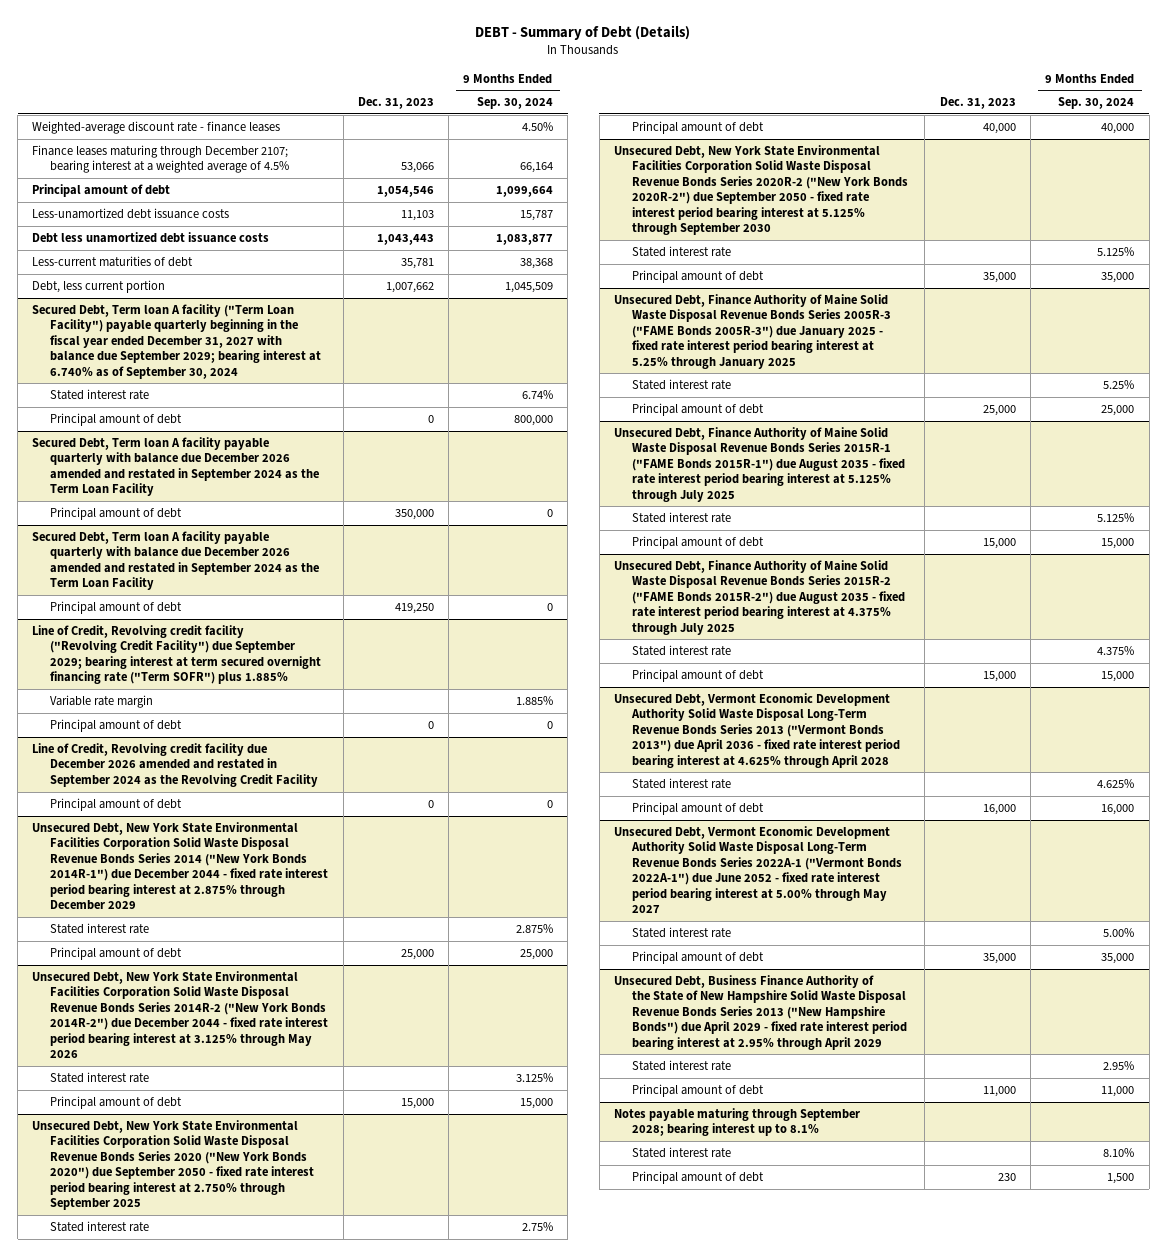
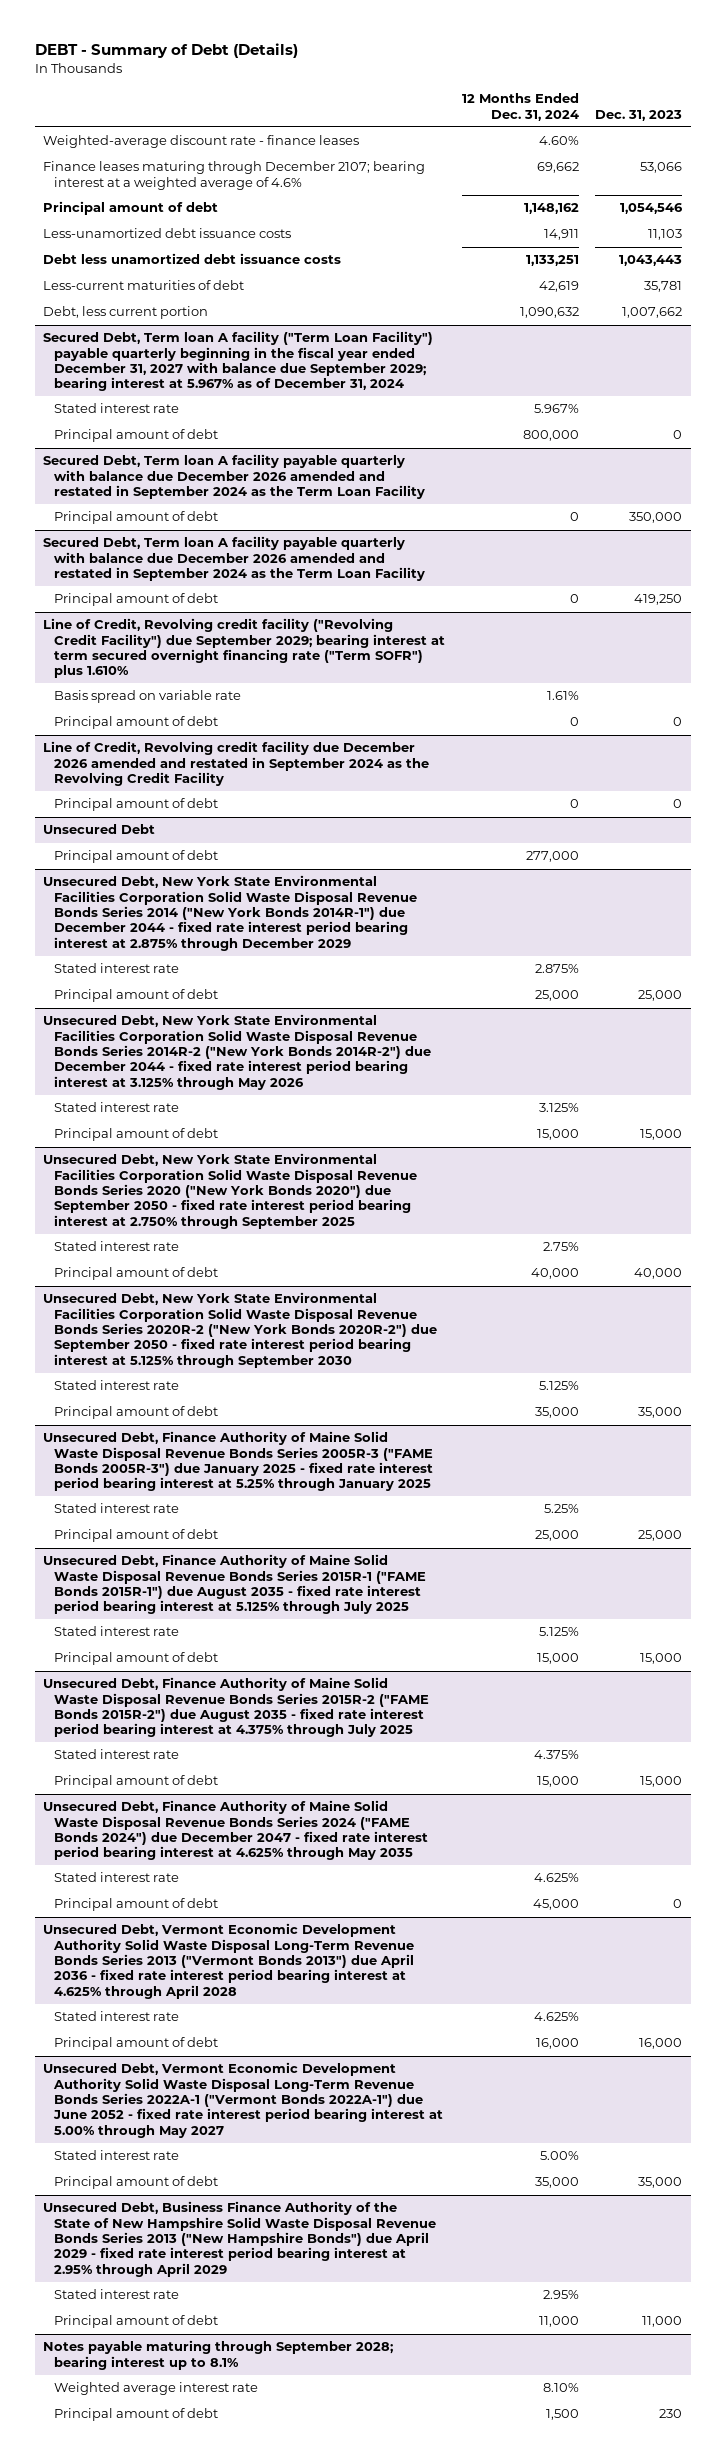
- | Dec. 31, 2023 | 9 Months Ended Sep. 30, 2024
+ | 12 Months Ended Dec. 31, 2024 | Dec. 31, 2023
- Finance leases maturing through December 2107; bearing interest at a weighted average of 4.5% | 53,066 | 66,164
+ Finance leases maturing through December 2107; bearing interest at a weighted average of 4.6% | 69,662 | 53,066
- Secured Debt, Term loan A facility ("Term Loan Facility") payable quarterly beginning in the fiscal year ended December 31, 2027 with balance due September 2029; bearing interest at 6.740% as of September 30, 2024
+ Secured Debt, Term loan A facility ("Term Loan Facility") payable quarterly beginning in the fiscal year ended December 31, 2027 with balance due September 2029; bearing interest at 5.967% as of December 31, 2024
- Line of Credit, Revolving credit facility ("Revolving Credit Facility") due September 2029; bearing interest at term secured overnight financing rate ("Term SOFR") plus 1.885%
- Variable rate margin | | 1.885%
+ Line of Credit, Revolving credit facility ("Revolving Credit Facility") due September 2029; bearing interest at term secured overnight financing rate ("Term SOFR") plus 1.610%
+ Basis spread on variable rate | 1.61% |
+ Unsecured Debt
+ Principal amount of debt | 277,000 |
+ Unsecured Debt, Finance Authority of Maine Solid Waste Disposal Revenue Bonds Series 2024 ("FAME Bonds 2024") due December 2047 - fixed rate interest period bearing interest at 4.625% through May 2035
+ Stated interest rate | 4.625% |
+ Principal amount of debt | 45,000 | 0
@ Notes payable maturing through September 2028; bearing interest up to 8.1%
- Stated interest rate | | 8.10%
+ Weighted average interest rate | 8.10% |

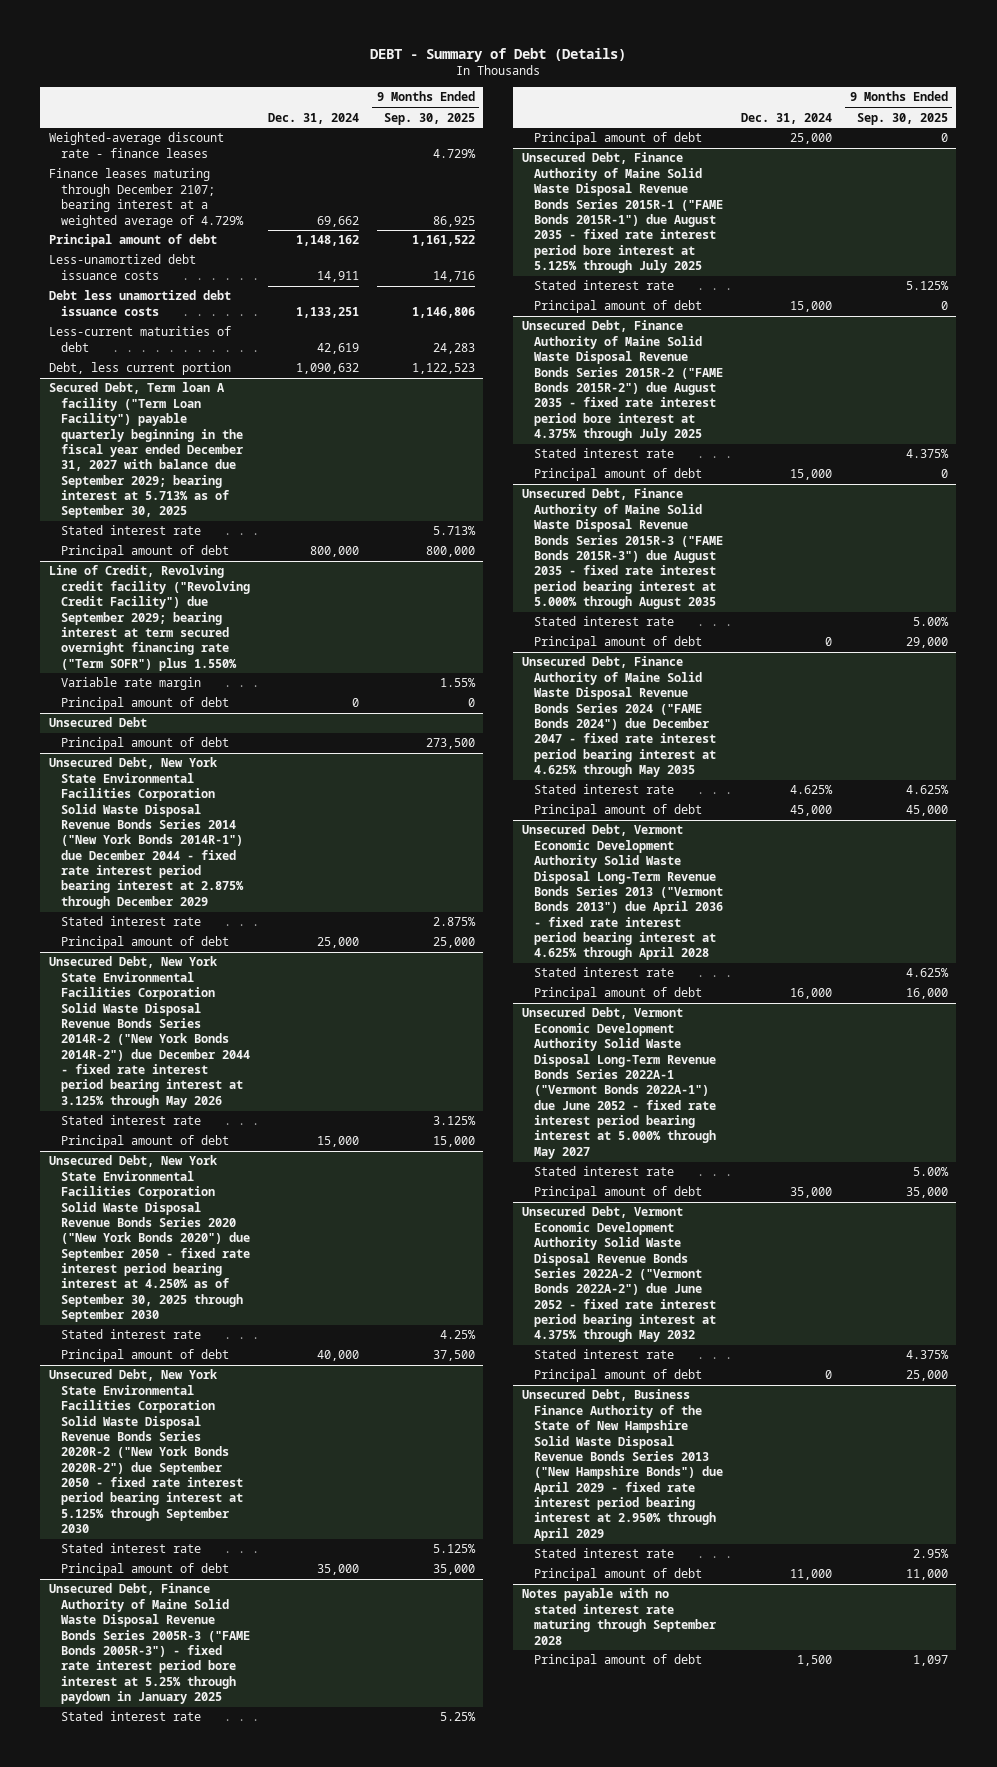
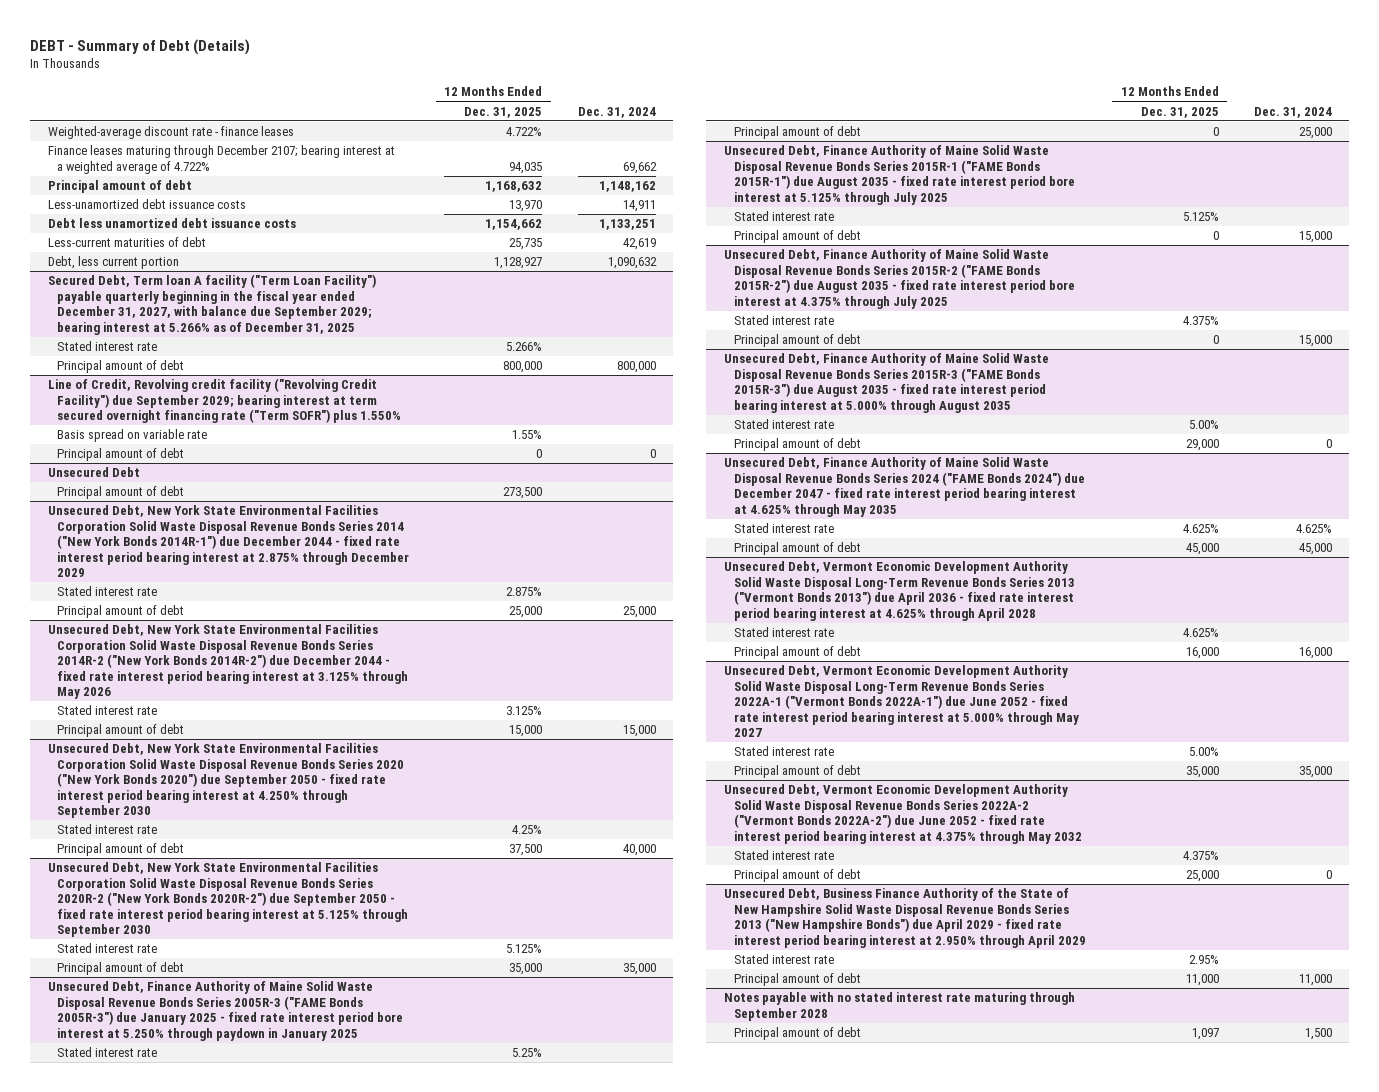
- | Dec. 31, 2024 | 9 Months Ended Sep. 30, 2025
+ | 12 Months Ended Dec. 31, 2025 | Dec. 31, 2024
- Finance leases maturing through December 2107; bearing interest at a weighted average of 4.729% | 69,662 | 86,925
+ Finance leases maturing through December 2107; bearing interest at a weighted average of 4.722% | 94,035 | 69,662
- Secured Debt, Term loan A facility ("Term Loan Facility") payable quarterly beginning in the fiscal year ended December 31, 2027 with balance due September 2029; bearing interest at 5.713% as of September 30, 2025
+ Secured Debt, Term loan A facility ("Term Loan Facility") payable quarterly beginning in the fiscal year ended December 31, 2027, with balance due September 2029; bearing interest at 5.266% as of December 31, 2025
@ Line of Credit, Revolving credit facility ("Revolving Credit Facility") due September 2029; bearing interest at term secured overnight financing rate ("Term SOFR") plus 1.550%
- Variable rate margin | | 1.55%
+ Basis spread on variable rate | 1.55% |
- Unsecured Debt, New York State Environmental Facilities Corporation Solid Waste Disposal Revenue Bonds Series 2020 ("New York Bonds 2020") due September 2050 - fixed rate interest period bearing interest at 4.250% as of September 30, 2025 through September 2030
+ Unsecured Debt, New York State Environmental Facilities Corporation Solid Waste Disposal Revenue Bonds Series 2020 ("New York Bonds 2020") due September 2050 - fixed rate interest period bearing interest at 4.250% through September 2030
- Unsecured Debt, Finance Authority of Maine Solid Waste Disposal Revenue Bonds Series 2005R-3 ("FAME Bonds 2005R-3") - fixed rate interest period bore interest at 5.25% through paydown in January 2025
+ Unsecured Debt, Finance Authority of Maine Solid Waste Disposal Revenue Bonds Series 2005R-3 ("FAME Bonds 2005R-3") due January 2025 - fixed rate interest period bore interest at 5.250% through paydown in January 2025

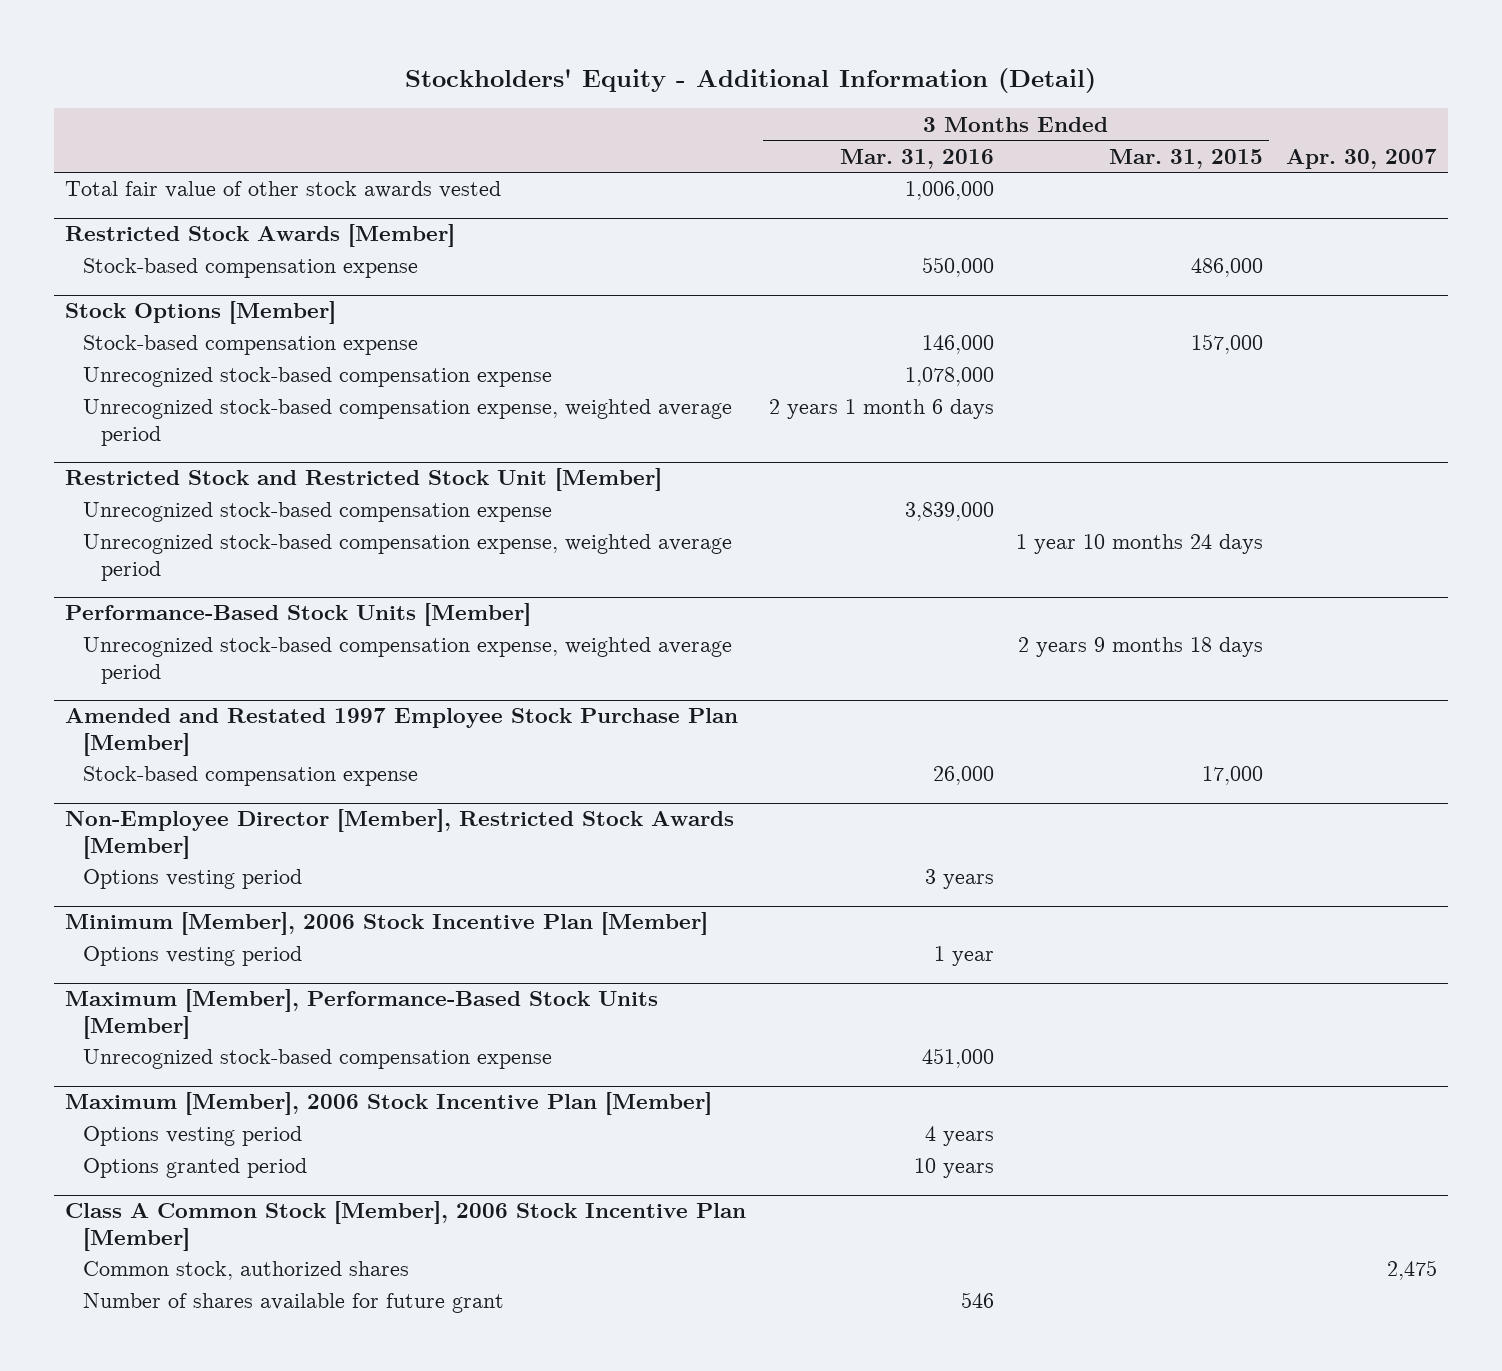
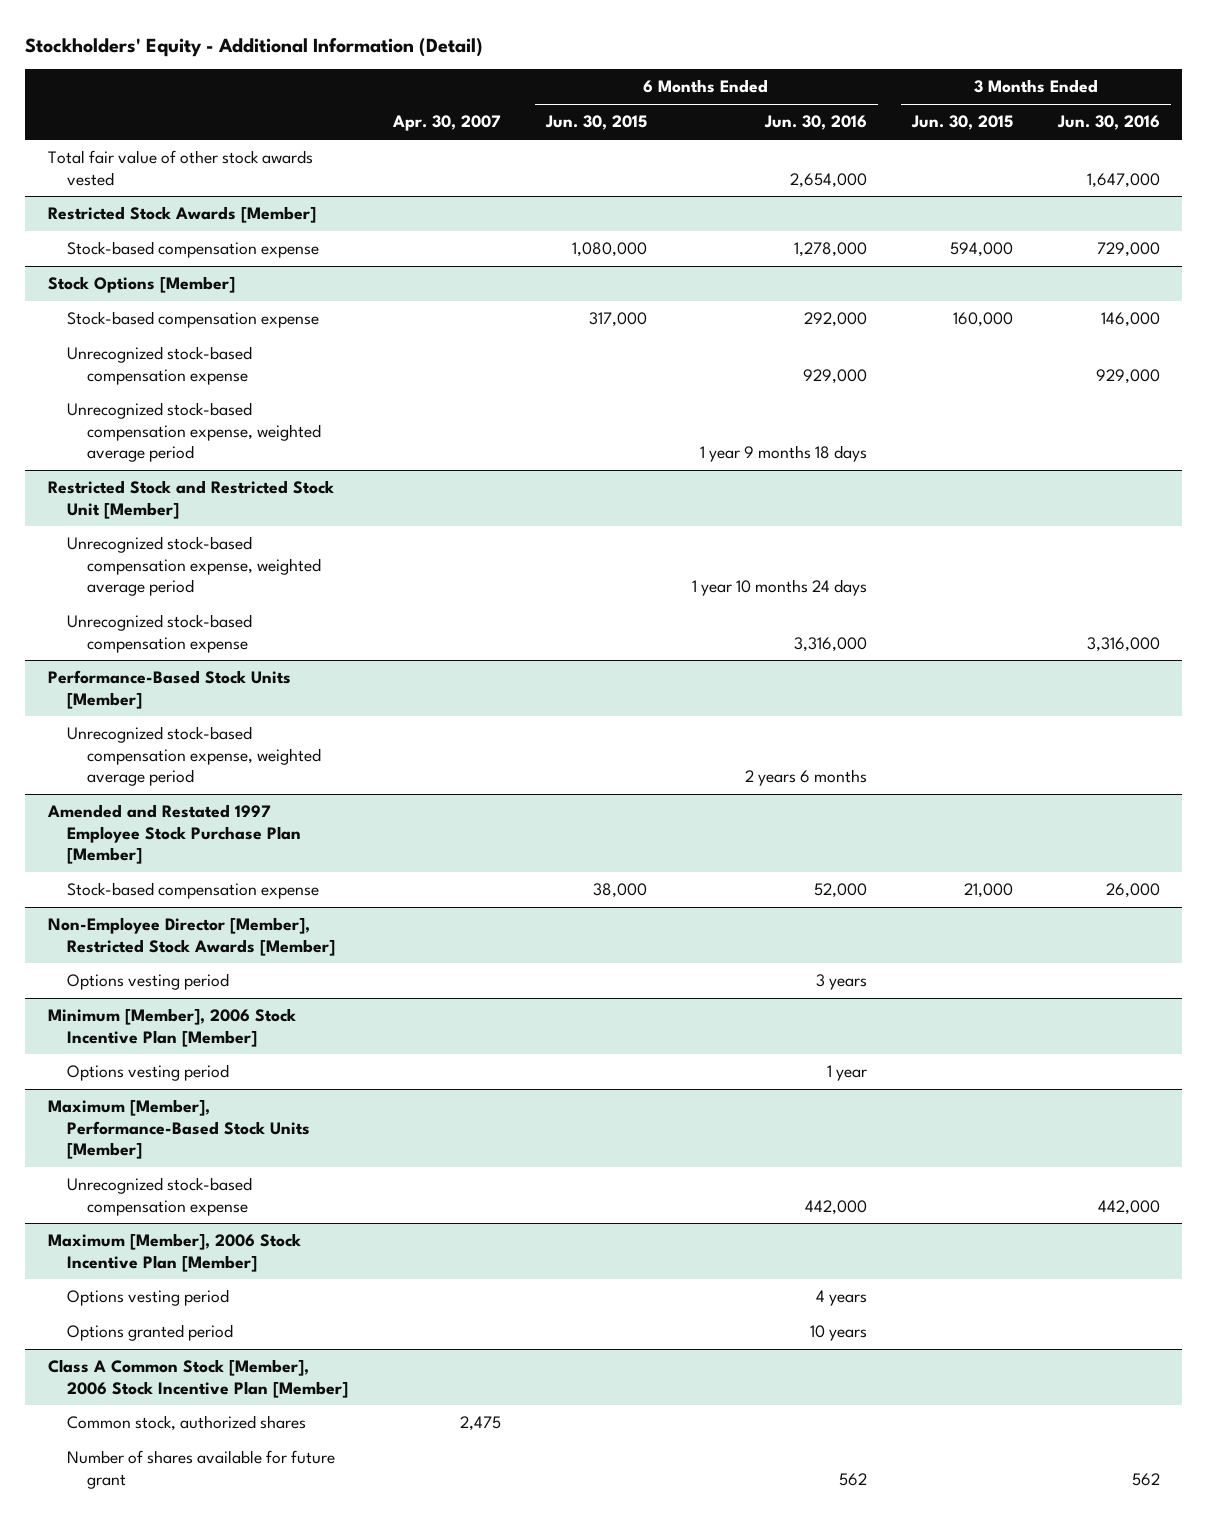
- | 3 Months Ended Mar. 31, 2016 | 3 Months Ended Mar. 31, 2015 | Apr. 30, 2007
+ | Apr. 30, 2007 | 6 Months Ended Jun. 30, 2015 | 6 Months Ended Jun. 30, 2016 | 3 Months Ended Jun. 30, 2015 | 3 Months Ended Jun. 30, 2016
@ Restricted Stock and Restricted Stock Unit [Member]
moved down: Unrecognized stock-based compensation expense | | | 3,316,000 | | 3,316,000

